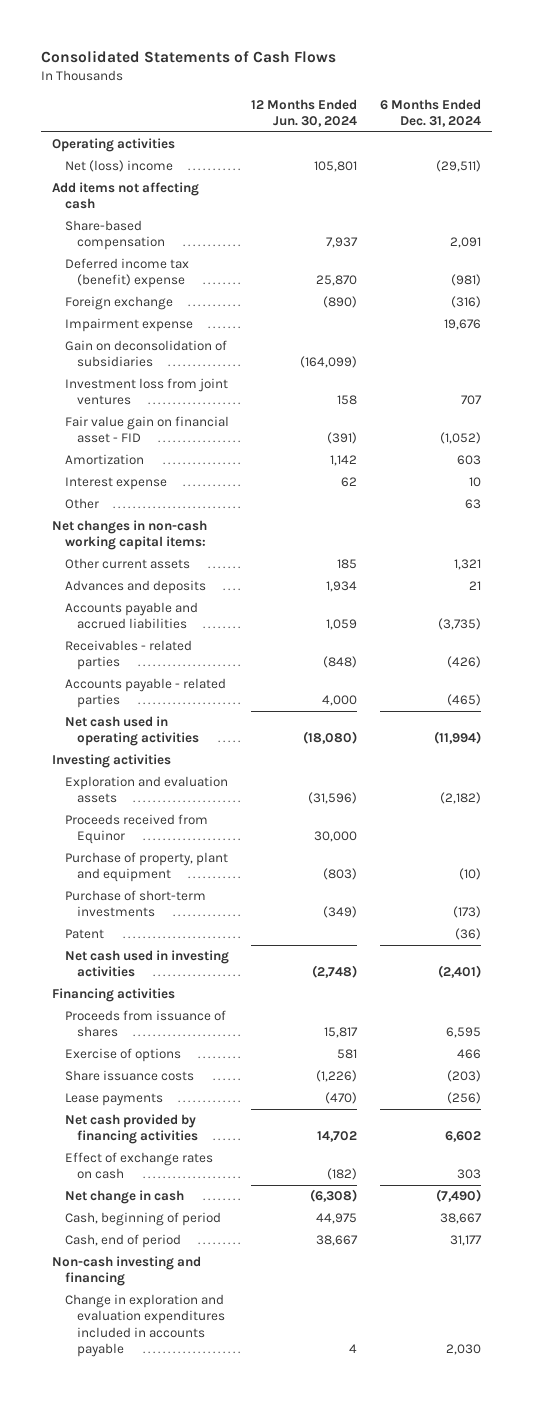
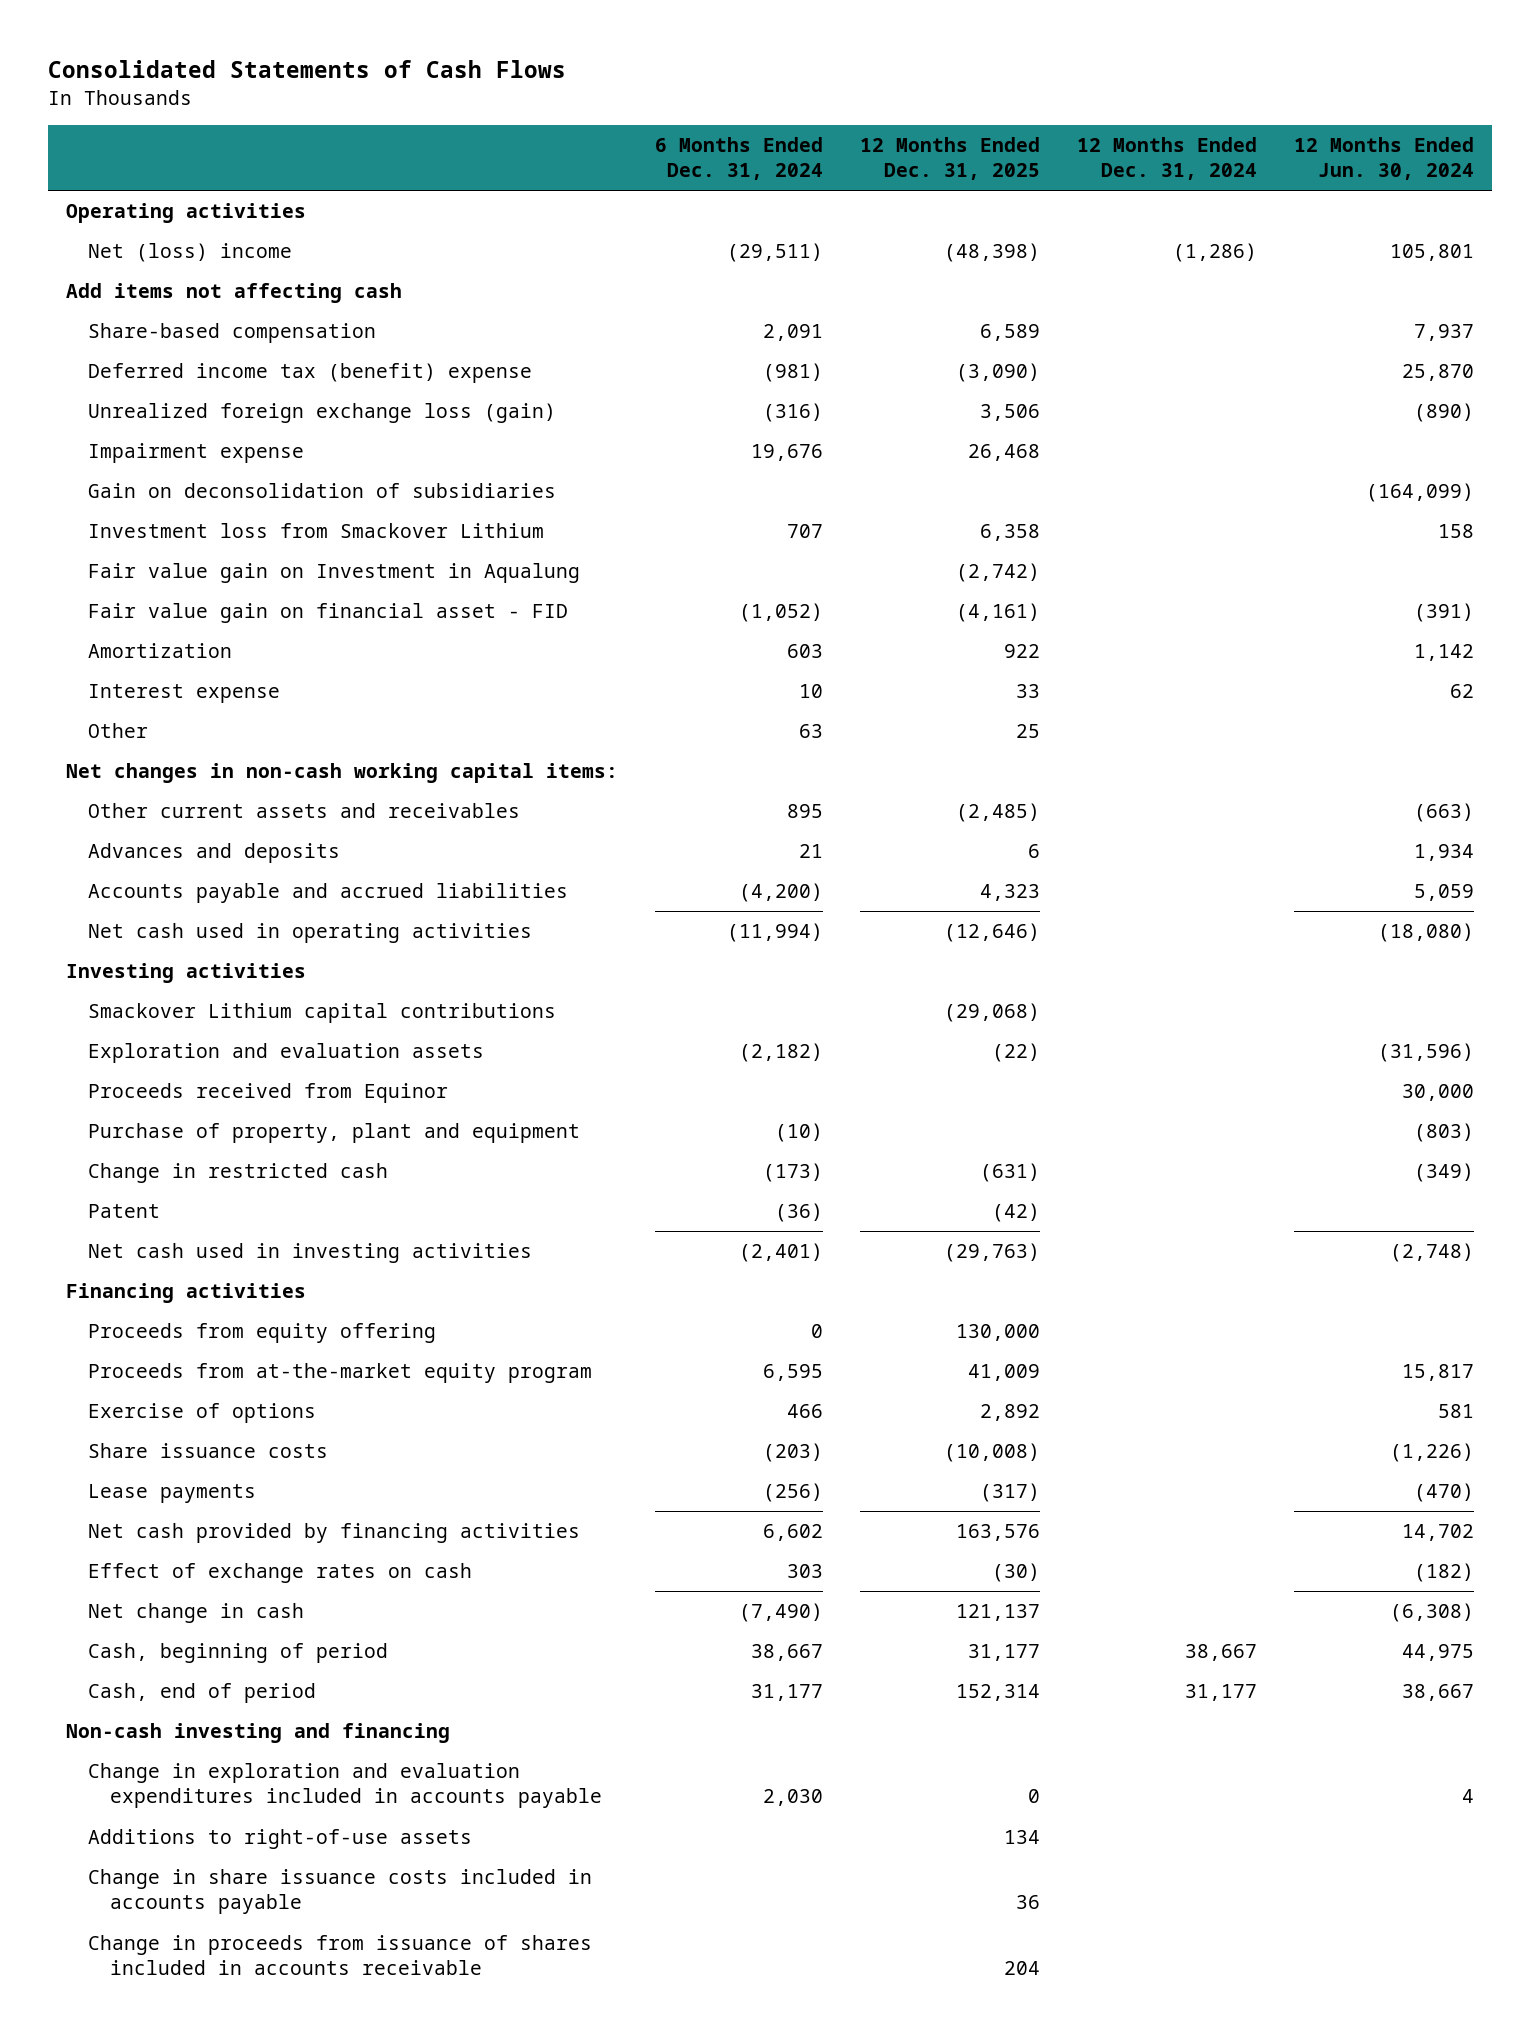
- | 12 Months Ended Jun. 30, 2024 | 6 Months Ended Dec. 31, 2024
+ | 6 Months Ended Dec. 31, 2024 | 12 Months Ended Dec. 31, 2025 | 12 Months Ended Dec. 31, 2024 | 12 Months Ended Jun. 30, 2024
- Foreign exchange | (890) | (316)
+ Unrealized foreign exchange loss (gain) | (316) | 3,506 | | (890)
- Investment loss from joint ventures | 158 | 707
+ Investment loss from Smackover Lithium | 707 | 6,358 | | 158
+ Fair value gain on Investment in Aqualung | | (2,742) | |
- Other current assets | 185 | 1,321
+ Other current assets and receivables | 895 | (2,485) | | (663)
- Accounts payable and accrued liabilities | 1,059 | (3,735)
- Receivables - related parties | (848) | (426)
- Accounts payable - related parties | 4,000 | (465)
+ Accounts payable and accrued liabilities | (4,200) | 4,323 | | 5,059
+ Smackover Lithium capital contributions | | (29,068) | |
- Purchase of short-term investments | (349) | (173)
+ Change in restricted cash | (173) | (631) | | (349)
- Proceeds from issuance of shares | 15,817 | 6,595
+ Proceeds from equity offering | 0 | 130,000 | |
+ Proceeds from at-the-market equity program | 6,595 | 41,009 | | 15,817
+ Additions to right-of-use assets | | 134 | |
+ Change in share issuance costs included in accounts payable | | 36 | |
+ Change in proceeds from issuance of shares included in accounts receivable | | 204 | |

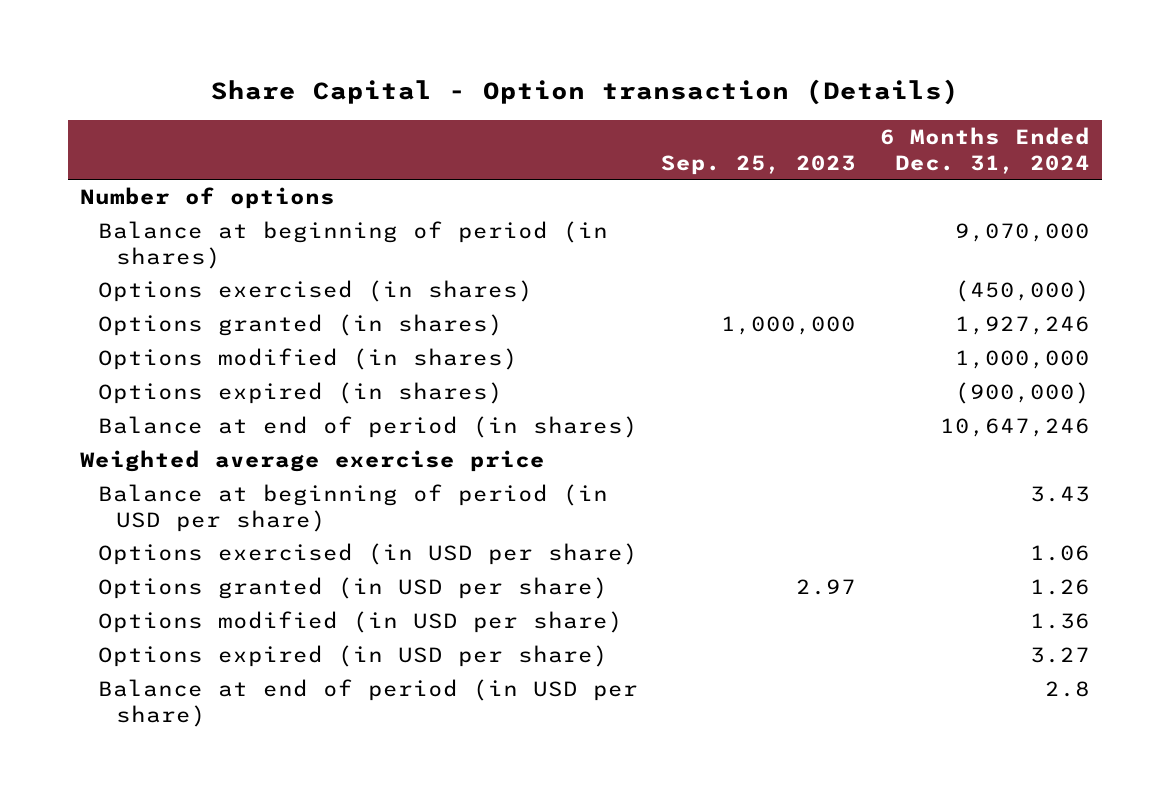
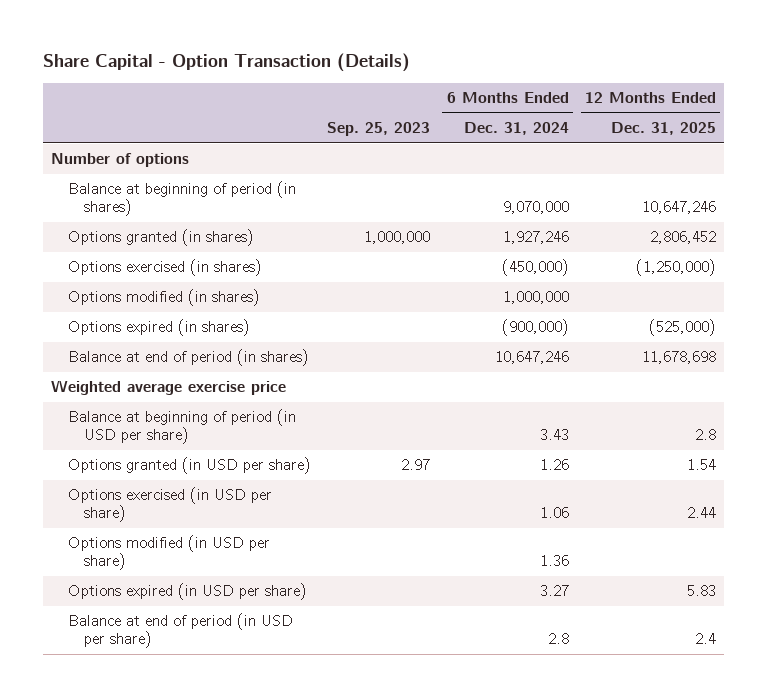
- Share Capital - Option transaction (Details)
+ Share Capital - Option Transaction (Details)
- | Sep. 25, 2023 | 6 Months Ended Dec. 31, 2024
+ | Sep. 25, 2023 | 6 Months Ended Dec. 31, 2024 | 12 Months Ended Dec. 31, 2025
moved down: Options exercised (in shares) | | (450,000) | (1,250,000)
moved down: Options exercised (in USD per share) | | 1.06 | 2.44

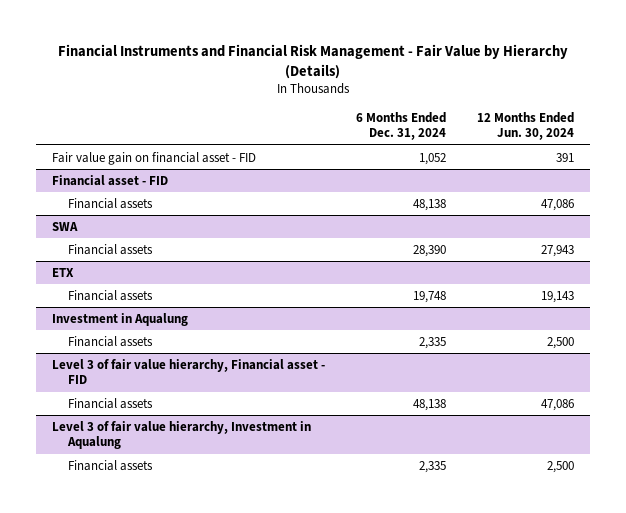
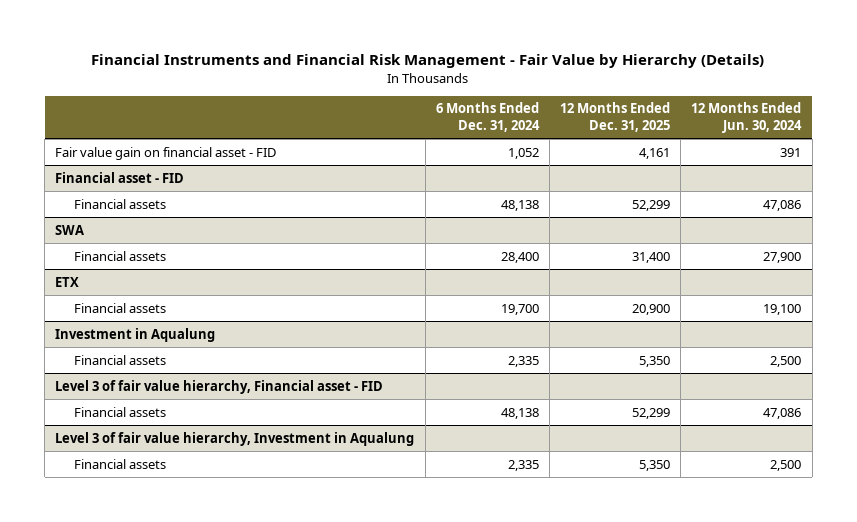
- | 6 Months Ended Dec. 31, 2024 | 12 Months Ended Jun. 30, 2024
+ | 6 Months Ended Dec. 31, 2024 | 12 Months Ended Dec. 31, 2025 | 12 Months Ended Jun. 30, 2024
@ SWA
- Financial assets | 28,390 | 27,943
+ Financial assets | 28,400 | 31,400 | 27,900
@ ETX
- Financial assets | 19,748 | 19,143
+ Financial assets | 19,700 | 20,900 | 19,100

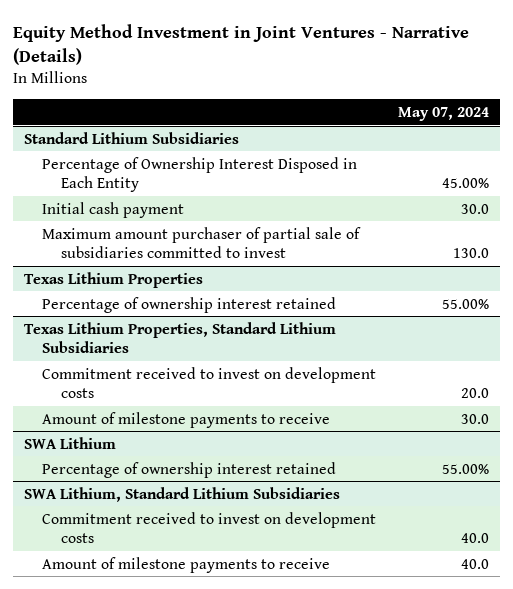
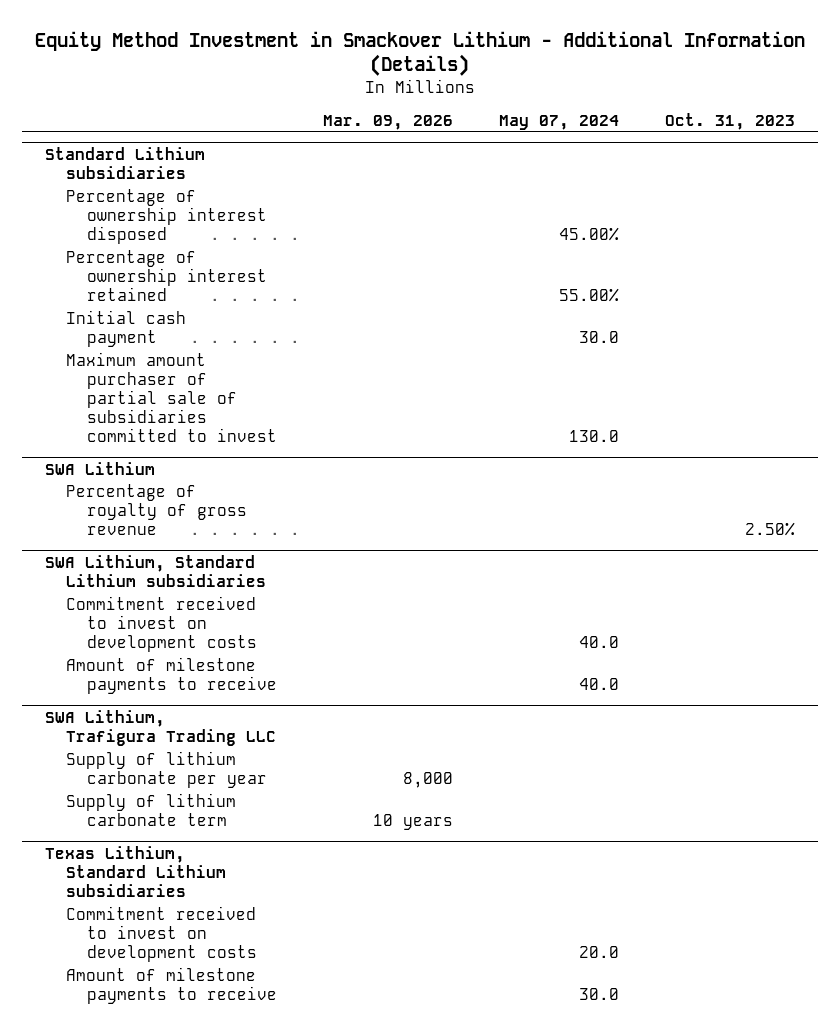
- Equity Method Investment in Joint Ventures - Narrative (Details)
+ Equity Method Investment in Smackover Lithium - Additional Information (Details)
- | May 07, 2024
+ | Mar. 09, 2026 | May 07, 2024 | Oct. 31, 2023
- Standard Lithium Subsidiaries
- Percentage of Ownership Interest Disposed in Each Entity | 45.00%
+ Standard Lithium subsidiaries
+ Percentage of ownership interest disposed | | 45.00% |
+ Percentage of ownership interest retained | | 55.00% |
- Texas Lithium Properties
- Percentage of ownership interest retained | 55.00%
- Texas Lithium Properties, Standard Lithium Subsidiaries
- Commitment received to invest on development costs | 20.0
- Amount of milestone payments to receive | 30.0
@ SWA Lithium
- Percentage of ownership interest retained | 55.00%
- SWA Lithium, Standard Lithium Subsidiaries
@ SWA Lithium
+ Percentage of royalty of gross revenue | | | 2.50%
+ SWA Lithium, Standard Lithium subsidiaries
+ SWA Lithium, Trafigura Trading LLC
+ Supply of lithium carbonate per year | 8,000 | |
+ Supply of lithium carbonate term | 10 years | |
+ Texas Lithium, Standard Lithium subsidiaries
+ Commitment received to invest on development costs | | 20.0 |
+ Amount of milestone payments to receive | | 30.0 |

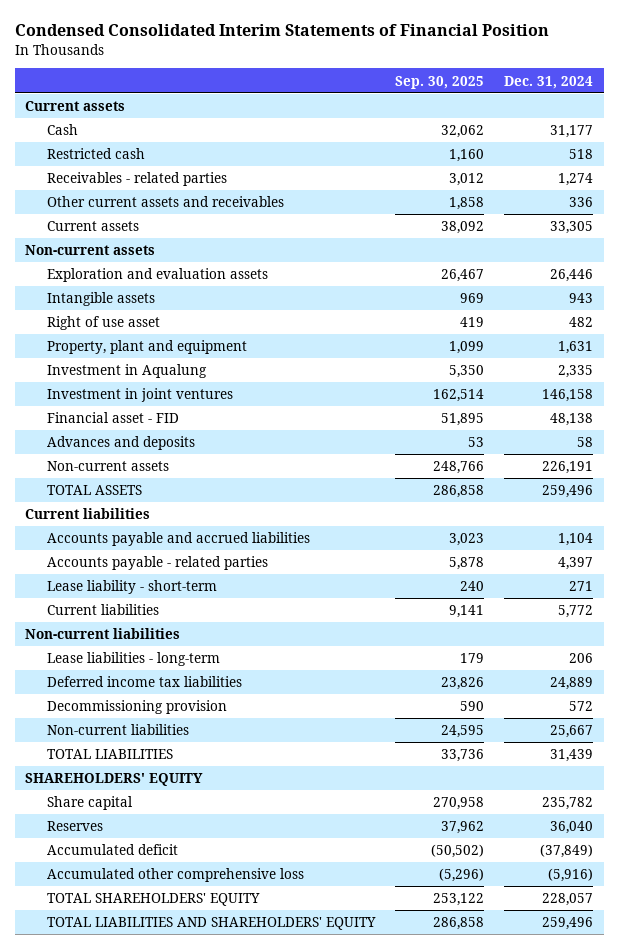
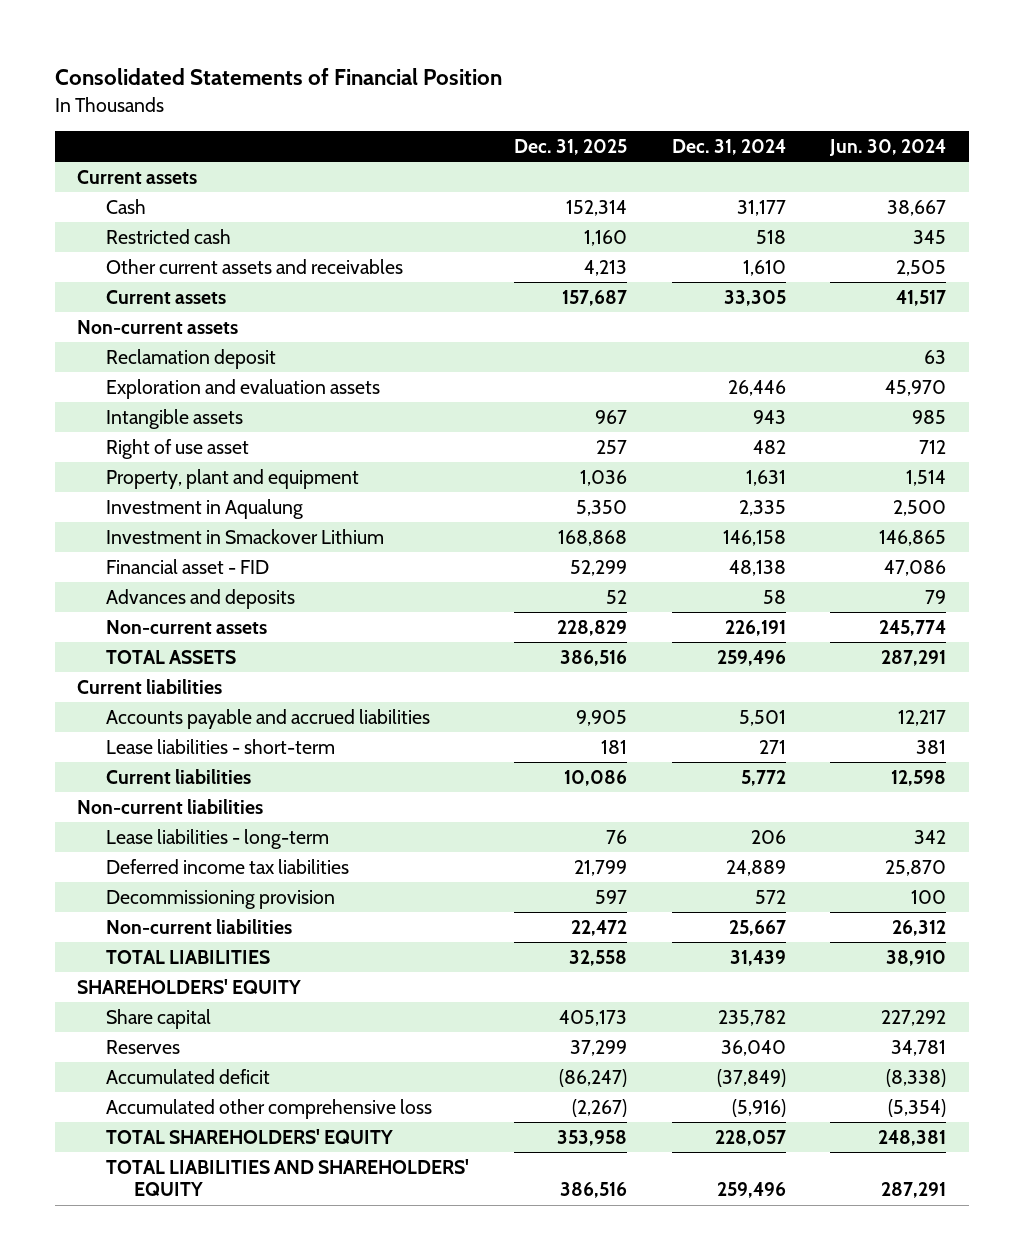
- Condensed Consolidated Interim Statements of Financial Position
+ Consolidated Statements of Financial Position
- | Sep. 30, 2025 | Dec. 31, 2024
+ | Dec. 31, 2025 | Dec. 31, 2024 | Jun. 30, 2024
- Receivables - related parties | 3,012 | 1,274
- Other current assets and receivables | 1,858 | 336
+ Other current assets and receivables | 4,213 | 1,610 | 2,505
+ Reclamation deposit | | | 63
- Investment in joint ventures | 162,514 | 146,158
+ Investment in Smackover Lithium | 168,868 | 146,158 | 146,865
- Accounts payable and accrued liabilities | 3,023 | 1,104
- Accounts payable - related parties | 5,878 | 4,397
- Lease liability - short-term | 240 | 271
+ Accounts payable and accrued liabilities | 9,905 | 5,501 | 12,217
+ Lease liabilities - short-term | 181 | 271 | 381

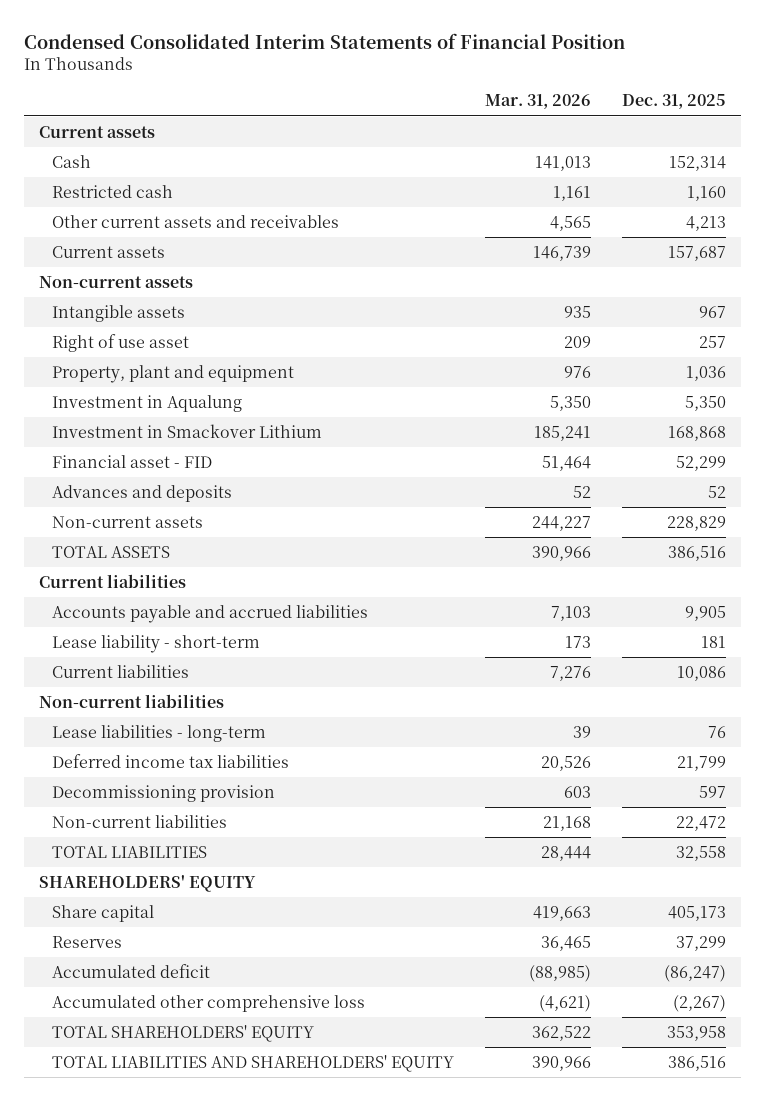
- Consolidated Statements of Financial Position
+ Condensed Consolidated Interim Statements of Financial Position
- | Dec. 31, 2025 | Dec. 31, 2024 | Jun. 30, 2024
+ | Mar. 31, 2026 | Dec. 31, 2025
- Reclamation deposit | | | 63
- Exploration and evaluation assets | | 26,446 | 45,970
- Lease liabilities - short-term | 181 | 271 | 381
+ Lease liability - short-term | 173 | 181

